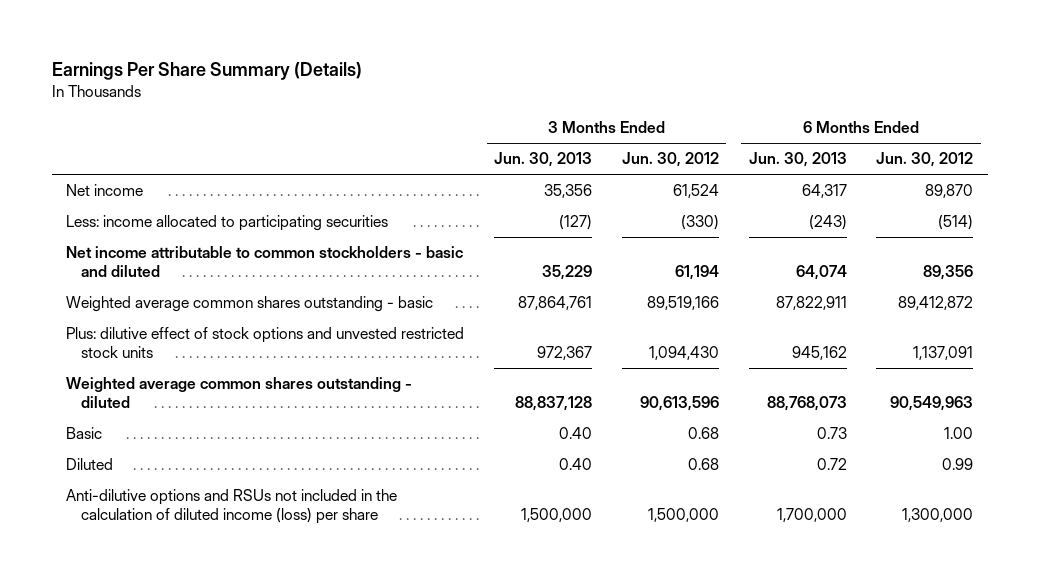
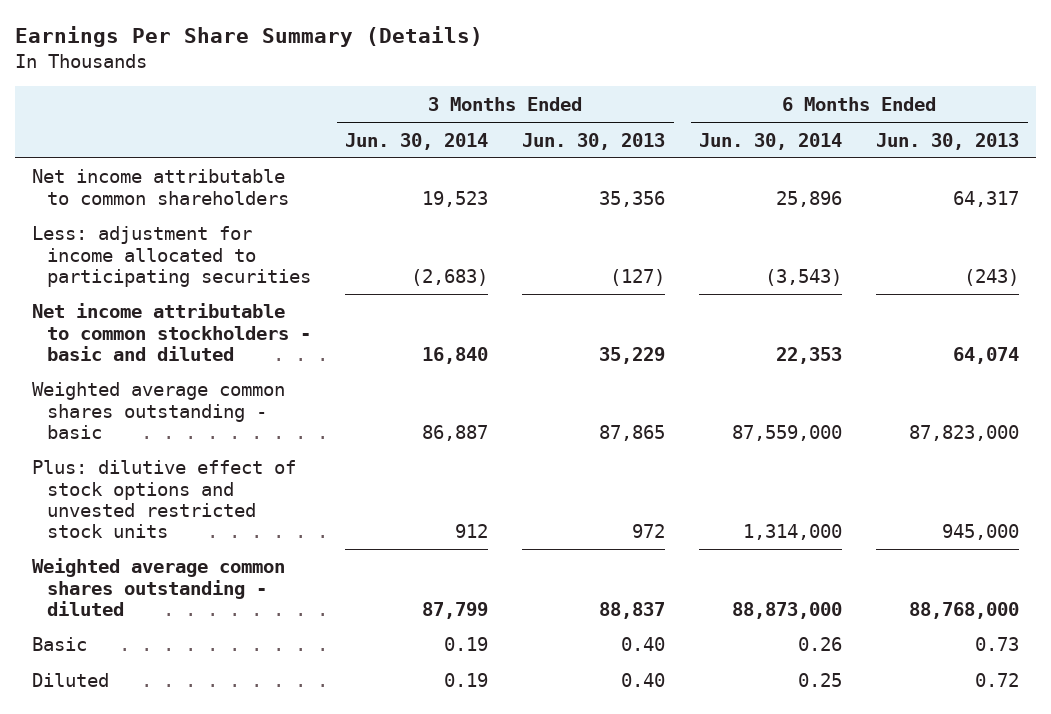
- | 3 Months Ended Jun. 30, 2013 | 3 Months Ended Jun. 30, 2012 | 6 Months Ended Jun. 30, 2013 | 6 Months Ended Jun. 30, 2012
+ | 3 Months Ended Jun. 30, 2014 | 3 Months Ended Jun. 30, 2013 | 6 Months Ended Jun. 30, 2014 | 6 Months Ended Jun. 30, 2013
- Net income | 35,356 | 61,524 | 64,317 | 89,870
- Less: income allocated to participating securities | (127) | (330) | (243) | (514)
+ Net income attributable to common shareholders | 19,523 | 35,356 | 25,896 | 64,317
+ Less: adjustment for income allocated to participating securities | (2,683) | (127) | (3,543) | (243)
- Weighted average common shares outstanding - basic | 87,864,761 | 89,519,166 | 87,822,911 | 89,412,872
- Plus: dilutive effect of stock options and unvested restricted stock units | 972,367 | 1,094,430 | 945,162 | 1,137,091
- Weighted average common shares outstanding - diluted | 88,837,128 | 90,613,596 | 88,768,073 | 90,549,963
+ Weighted average common shares outstanding - basic | 86,887 | 87,865 | 87,559,000 | 87,823,000
+ Plus: dilutive effect of stock options and unvested restricted stock units | 912 | 972 | 1,314,000 | 945,000
+ Weighted average common shares outstanding - diluted | 87,799 | 88,837 | 88,873,000 | 88,768,000
- Anti-dilutive options and RSUs not included in the calculation of diluted income (loss) per share | 1,500,000 | 1,500,000 | 1,700,000 | 1,300,000

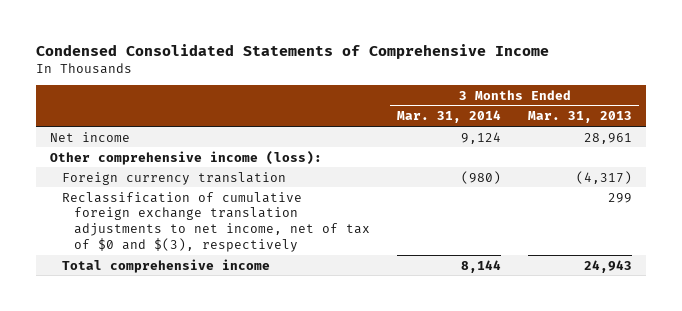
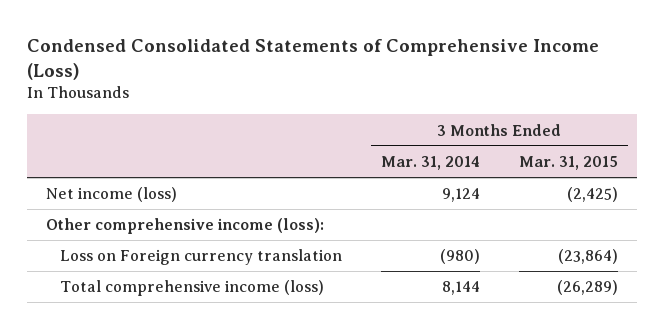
- Condensed Consolidated Statements of Comprehensive Income
+ Condensed Consolidated Statements of Comprehensive Income (Loss)
- | 3 Months Ended Mar. 31, 2014 | 3 Months Ended Mar. 31, 2013
+ | 3 Months Ended Mar. 31, 2014 | 3 Months Ended Mar. 31, 2015
- Net income | 9,124 | 28,961
+ Net income (loss) | 9,124 | (2,425)
- Foreign currency translation | (980) | (4,317)
- Reclassification of cumulative foreign exchange translation adjustments to net income, net of tax of $0 and $(3), respectively | | 299
- Total comprehensive income | 8,144 | 24,943
+ Loss on Foreign currency translation | (980) | (23,864)
+ Total comprehensive income (loss) | 8,144 | (26,289)

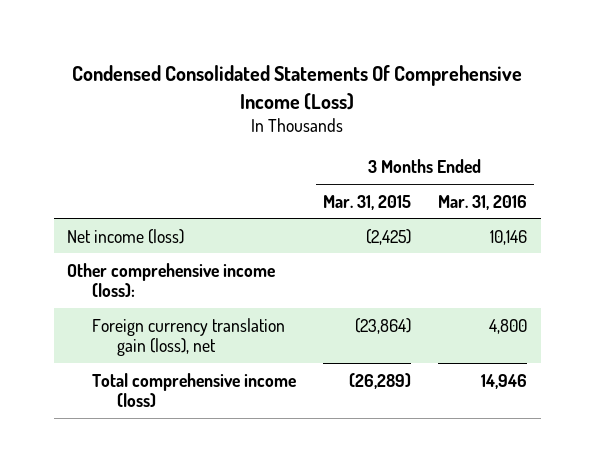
- Condensed Consolidated Statements of Comprehensive Income (Loss)
+ Condensed Consolidated Statements Of Comprehensive Income (Loss)
- | 3 Months Ended Mar. 31, 2014 | 3 Months Ended Mar. 31, 2015
+ | 3 Months Ended Mar. 31, 2015 | 3 Months Ended Mar. 31, 2016
- Loss on Foreign currency translation | (980) | (23,864)
+ Foreign currency translation gain (loss), net | (23,864) | 4,800

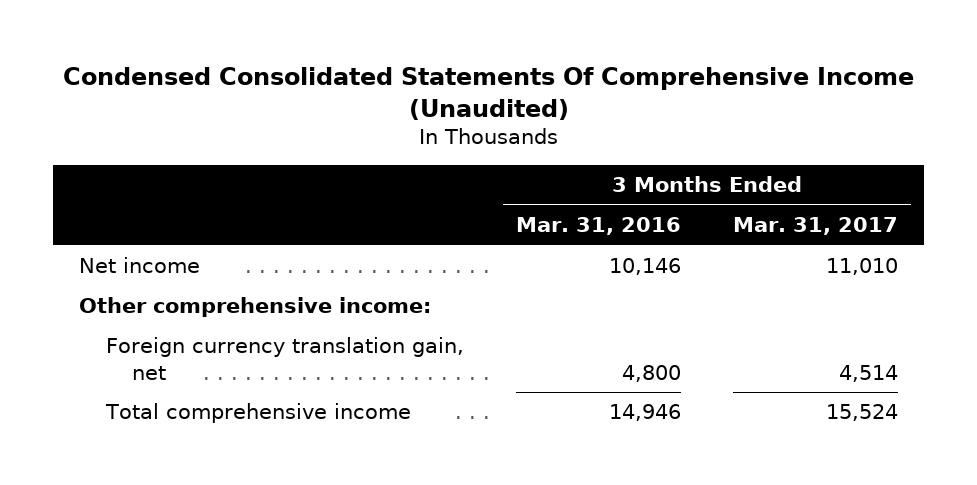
- Condensed Consolidated Statements Of Comprehensive Income (Loss)
+ Condensed Consolidated Statements Of Comprehensive Income (Unaudited)
- | 3 Months Ended Mar. 31, 2015 | 3 Months Ended Mar. 31, 2016
+ | 3 Months Ended Mar. 31, 2016 | 3 Months Ended Mar. 31, 2017
- Net income (loss) | (2,425) | 10,146
- Other comprehensive income (loss):
- Foreign currency translation gain (loss), net | (23,864) | 4,800
- Total comprehensive income (loss) | (26,289) | 14,946
+ Net income | 10,146 | 11,010
+ Other comprehensive income:
+ Foreign currency translation gain, net | 4,800 | 4,514
+ Total comprehensive income | 14,946 | 15,524

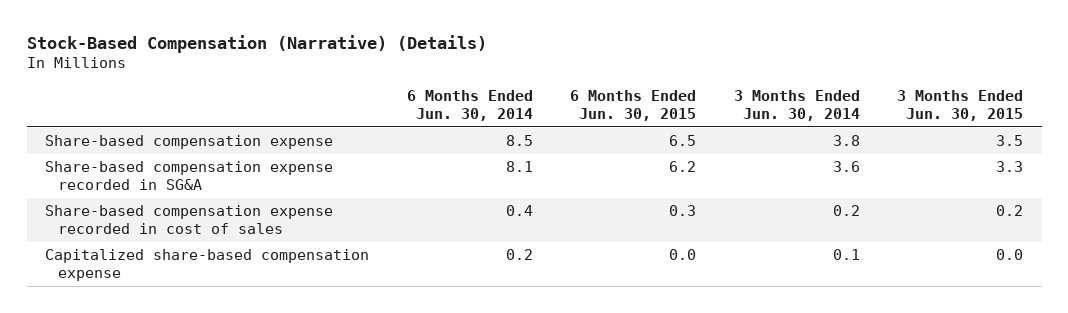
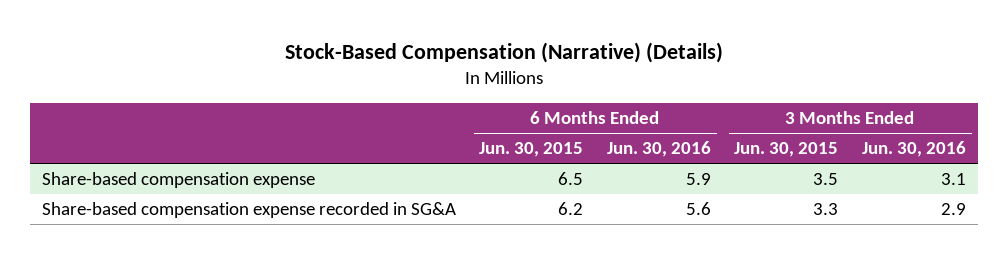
- | 6 Months Ended Jun. 30, 2014 | 6 Months Ended Jun. 30, 2015 | 3 Months Ended Jun. 30, 2014 | 3 Months Ended Jun. 30, 2015
+ | 6 Months Ended Jun. 30, 2015 | 6 Months Ended Jun. 30, 2016 | 3 Months Ended Jun. 30, 2015 | 3 Months Ended Jun. 30, 2016
- Share-based compensation expense recorded in cost of sales | 0.4 | 0.3 | 0.2 | 0.2
- Capitalized share-based compensation expense | 0.2 | 0.0 | 0.1 | 0.0

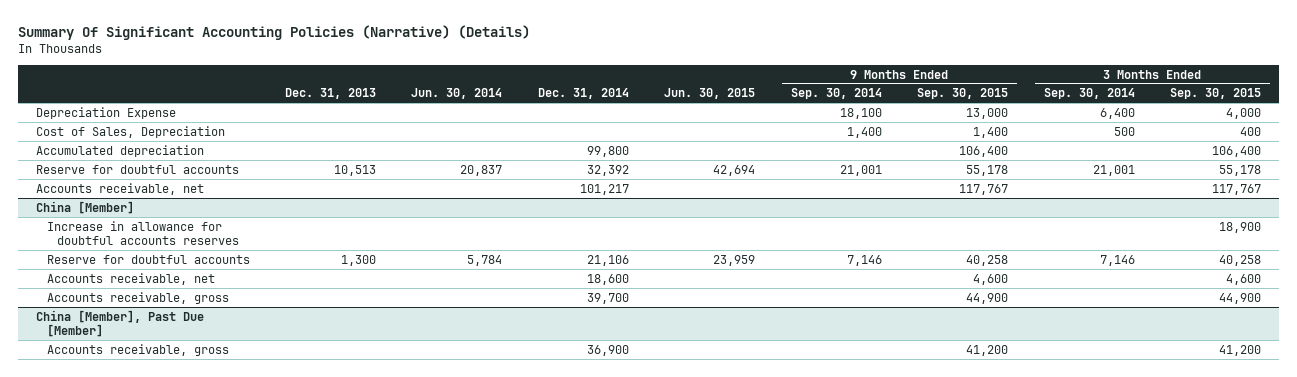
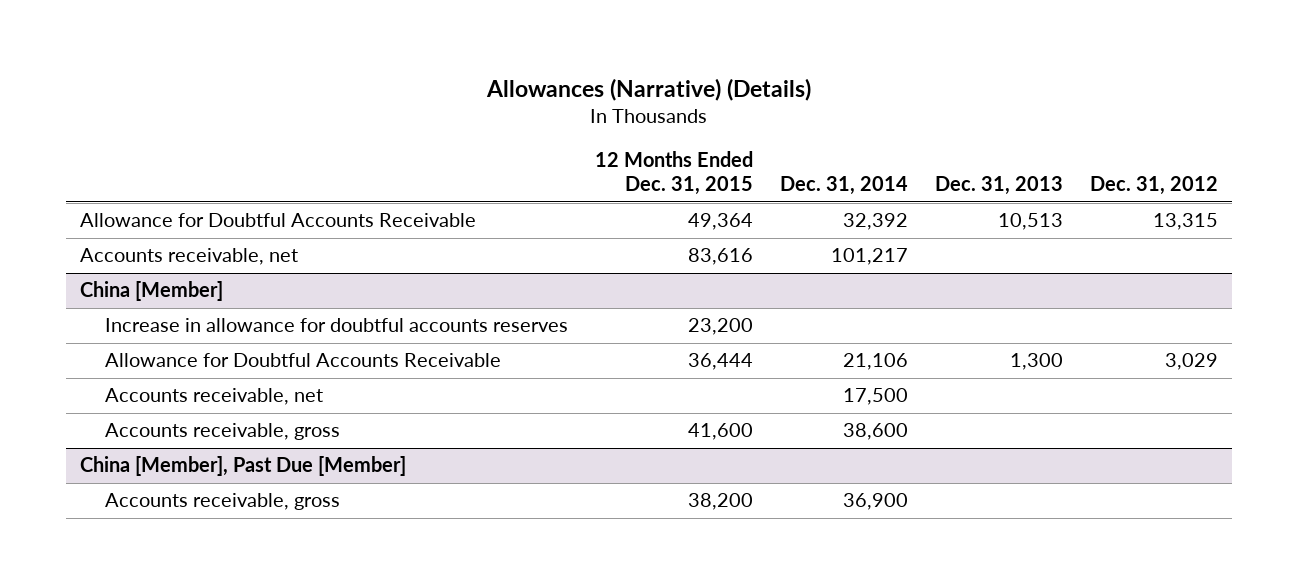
- Summary Of Significant Accounting Policies (Narrative) (Details)
+ Allowances (Narrative) (Details)
- | Dec. 31, 2013 | Jun. 30, 2014 | Dec. 31, 2014 | Jun. 30, 2015 | 9 Months Ended Sep. 30, 2014 | 9 Months Ended Sep. 30, 2015 | 3 Months Ended Sep. 30, 2014 | 3 Months Ended Sep. 30, 2015
+ | 12 Months Ended Dec. 31, 2015 | Dec. 31, 2014 | Dec. 31, 2013 | Dec. 31, 2012
- Depreciation Expense | | | | | 18,100 | 13,000 | 6,400 | 4,000
- Cost of Sales, Depreciation | | | | | 1,400 | 1,400 | 500 | 400
- Accumulated depreciation | | | 99,800 | | | 106,400 | | 106,400
- Reserve for doubtful accounts | 10,513 | 20,837 | 32,392 | 42,694 | 21,001 | 55,178 | 21,001 | 55,178
+ Allowance for Doubtful Accounts Receivable | 49,364 | 32,392 | 10,513 | 13,315
@ China [Member]
- Reserve for doubtful accounts | 1,300 | 5,784 | 21,106 | 23,959 | 7,146 | 40,258 | 7,146 | 40,258
- Accounts receivable, net | | | 18,600 | | | 4,600 | | 4,600
- Accounts receivable, gross | | | 39,700 | | | 44,900 | | 44,900
+ Allowance for Doubtful Accounts Receivable | 36,444 | 21,106 | 1,300 | 3,029
+ Accounts receivable, net | | 17,500 | |
+ Accounts receivable, gross | 41,600 | 38,600 | |

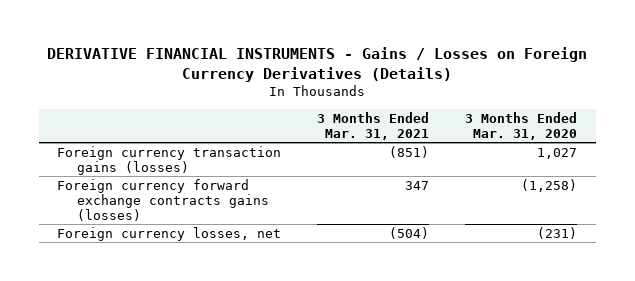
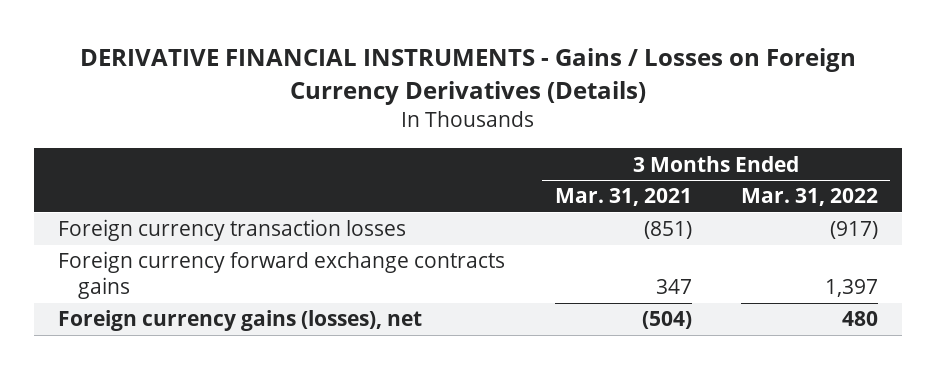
- | 3 Months Ended Mar. 31, 2021 | 3 Months Ended Mar. 31, 2020
+ | 3 Months Ended Mar. 31, 2021 | 3 Months Ended Mar. 31, 2022
- Foreign currency transaction gains (losses) | (851) | 1,027
- Foreign currency forward exchange contracts gains (losses) | 347 | (1,258)
- Foreign currency losses, net | (504) | (231)
+ Foreign currency transaction losses | (851) | (917)
+ Foreign currency forward exchange contracts gains | 347 | 1,397
+ Foreign currency gains (losses), net | (504) | 480

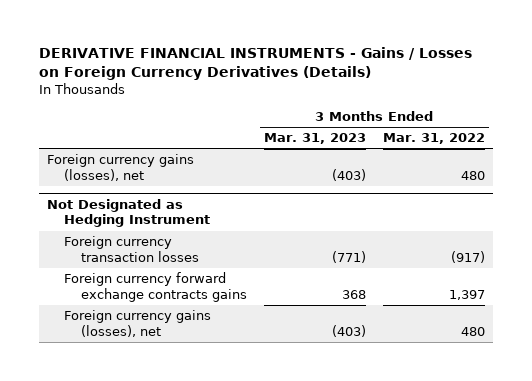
- | 3 Months Ended Mar. 31, 2021 | 3 Months Ended Mar. 31, 2022
+ | 3 Months Ended Mar. 31, 2023 | 3 Months Ended Mar. 31, 2022
+ Foreign currency gains (losses), net | (403) | 480
+ Not Designated as Hedging Instrument

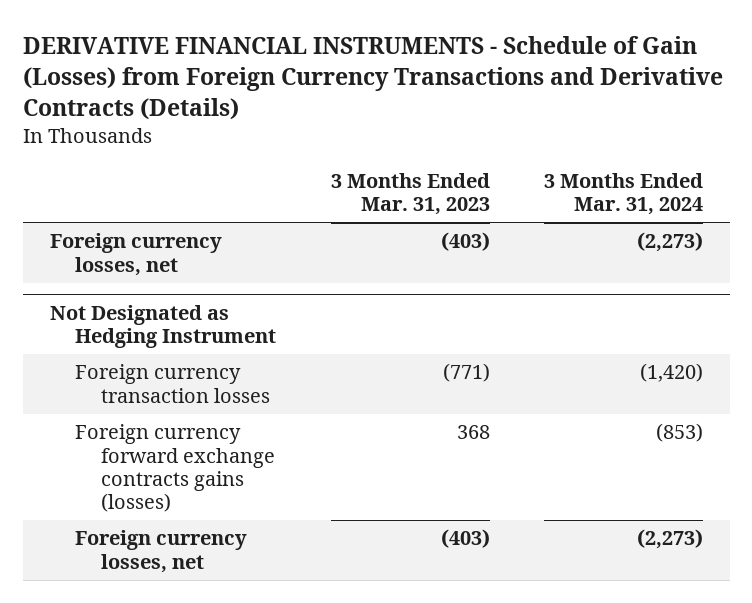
- DERIVATIVE FINANCIAL INSTRUMENTS - Gains / Losses on Foreign Currency Derivatives (Details)
+ DERIVATIVE FINANCIAL INSTRUMENTS - Schedule of Gain (Losses) from Foreign Currency Transactions and Derivative Contracts (Details)
- | 3 Months Ended Mar. 31, 2023 | 3 Months Ended Mar. 31, 2022
+ | 3 Months Ended Mar. 31, 2023 | 3 Months Ended Mar. 31, 2024
- Foreign currency gains (losses), net | (403) | 480
+ Foreign currency losses, net | (403) | (2,273)
@ Not Designated as Hedging Instrument
- Foreign currency forward exchange contracts gains | 368 | 1,397
- Foreign currency gains (losses), net | (403) | 480
+ Foreign currency forward exchange contracts gains (losses) | 368 | (853)
+ Foreign currency losses, net | (403) | (2,273)

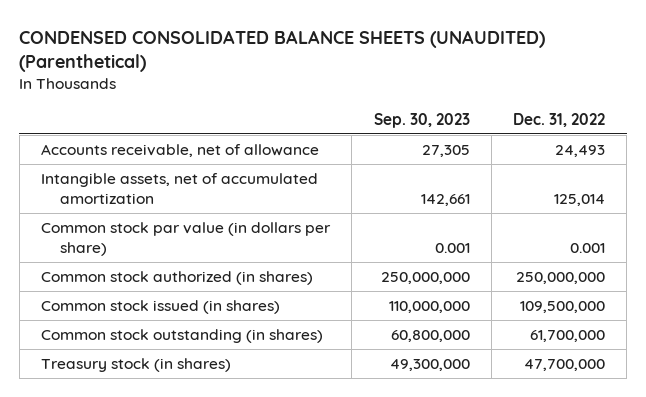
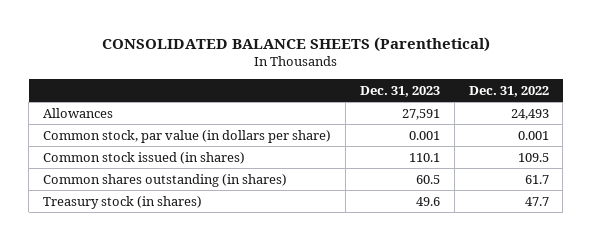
- CONDENSED CONSOLIDATED BALANCE SHEETS (UNAUDITED) (Parenthetical)
+ CONSOLIDATED BALANCE SHEETS (Parenthetical)
- | Sep. 30, 2023 | Dec. 31, 2022
+ | Dec. 31, 2023 | Dec. 31, 2022
- Accounts receivable, net of allowance | 27,305 | 24,493
- Intangible assets, net of accumulated amortization | 142,661 | 125,014
- Common stock par value (in dollars per share) | 0.001 | 0.001
- Common stock authorized (in shares) | 250,000,000 | 250,000,000
- Common stock issued (in shares) | 110,000,000 | 109,500,000
- Common stock outstanding (in shares) | 60,800,000 | 61,700,000
- Treasury stock (in shares) | 49,300,000 | 47,700,000
+ Allowances | 27,591 | 24,493
+ Common stock, par value (in dollars per share) | 0.001 | 0.001
+ Common stock issued (in shares) | 110.1 | 109.5
+ Common shares outstanding (in shares) | 60.5 | 61.7
+ Treasury stock (in shares) | 49.6 | 47.7

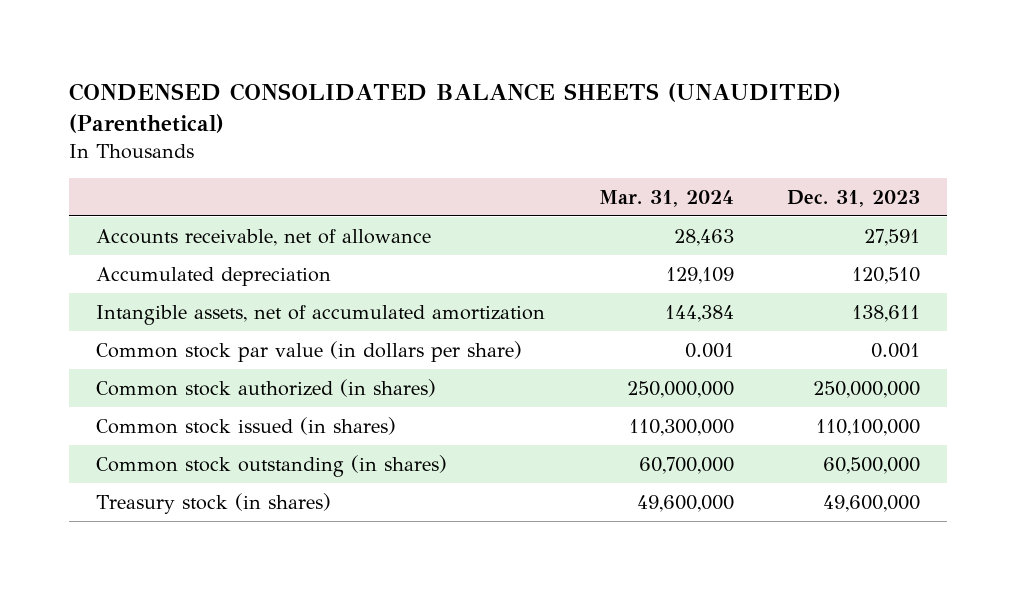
- CONSOLIDATED BALANCE SHEETS (Parenthetical)
+ CONDENSED CONSOLIDATED BALANCE SHEETS (UNAUDITED) (Parenthetical)
- | Dec. 31, 2023 | Dec. 31, 2022
+ | Mar. 31, 2024 | Dec. 31, 2023
- Allowances | 27,591 | 24,493
- Common stock, par value (in dollars per share) | 0.001 | 0.001
- Common stock issued (in shares) | 110.1 | 109.5
- Common shares outstanding (in shares) | 60.5 | 61.7
- Treasury stock (in shares) | 49.6 | 47.7
+ Accounts receivable, net of allowance | 28,463 | 27,591
+ Accumulated depreciation | 129,109 | 120,510
+ Intangible assets, net of accumulated amortization | 144,384 | 138,611
+ Common stock par value (in dollars per share) | 0.001 | 0.001
+ Common stock authorized (in shares) | 250,000,000 | 250,000,000
+ Common stock issued (in shares) | 110,300,000 | 110,100,000
+ Common stock outstanding (in shares) | 60,700,000 | 60,500,000
+ Treasury stock (in shares) | 49,600,000 | 49,600,000

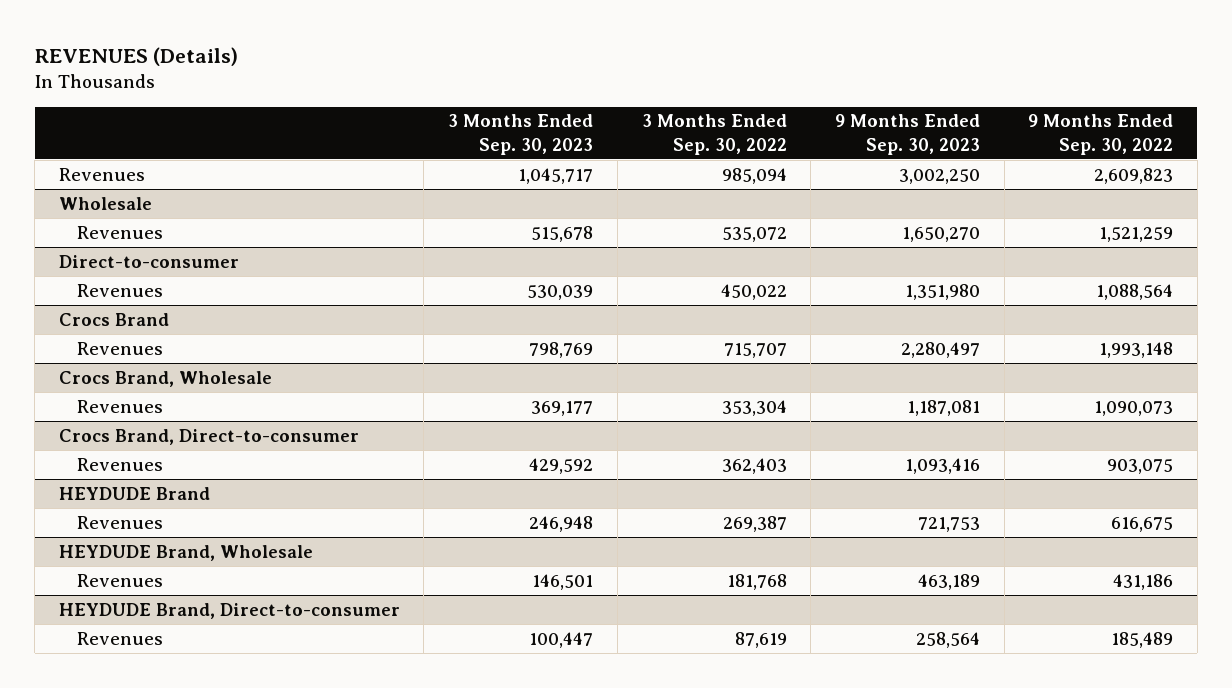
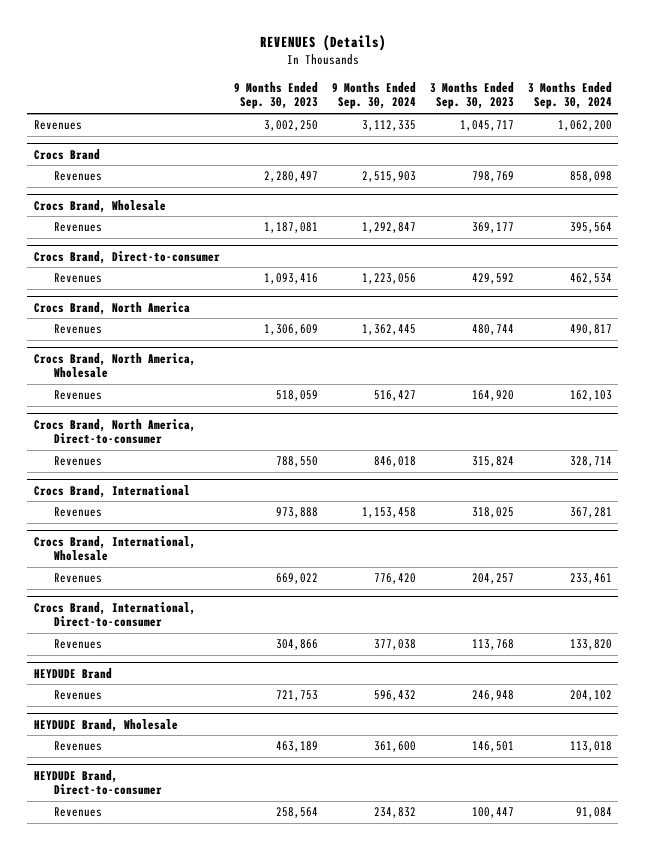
- | 3 Months Ended Sep. 30, 2023 | 3 Months Ended Sep. 30, 2022 | 9 Months Ended Sep. 30, 2023 | 9 Months Ended Sep. 30, 2022
+ | 9 Months Ended Sep. 30, 2023 | 9 Months Ended Sep. 30, 2024 | 3 Months Ended Sep. 30, 2023 | 3 Months Ended Sep. 30, 2024
- Wholesale
- Revenues | 515,678 | 535,072 | 1,650,270 | 1,521,259
- Direct-to-consumer
- Revenues | 530,039 | 450,022 | 1,351,980 | 1,088,564
+ Crocs Brand, North America
+ Revenues | 1,306,609 | 1,362,445 | 480,744 | 490,817
+ Crocs Brand, North America, Wholesale
+ Revenues | 518,059 | 516,427 | 164,920 | 162,103
+ Crocs Brand, North America, Direct-to-consumer
+ Revenues | 788,550 | 846,018 | 315,824 | 328,714
+ Crocs Brand, International
+ Revenues | 973,888 | 1,153,458 | 318,025 | 367,281
+ Crocs Brand, International, Wholesale
+ Revenues | 669,022 | 776,420 | 204,257 | 233,461
+ Crocs Brand, International, Direct-to-consumer
+ Revenues | 304,866 | 377,038 | 113,768 | 133,820

